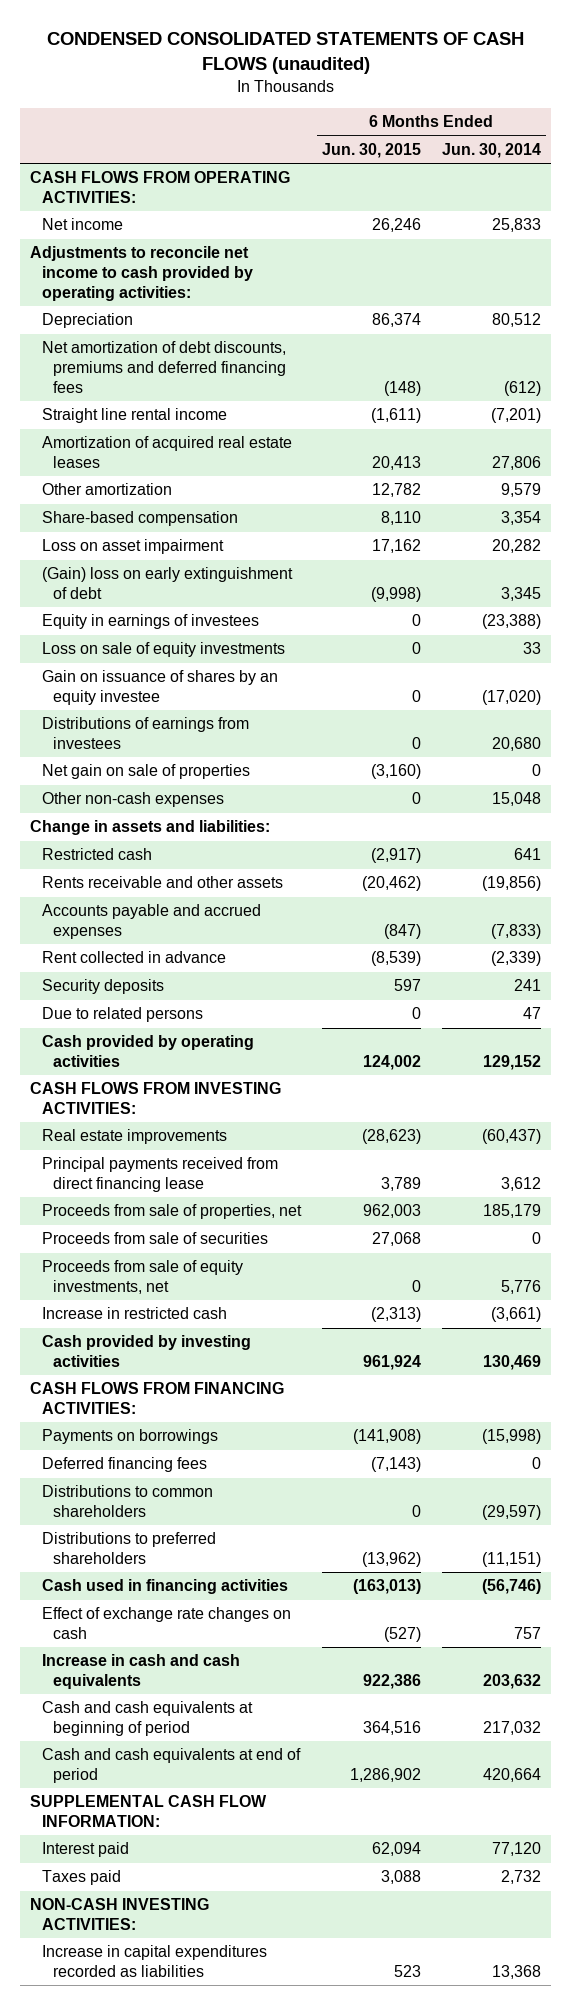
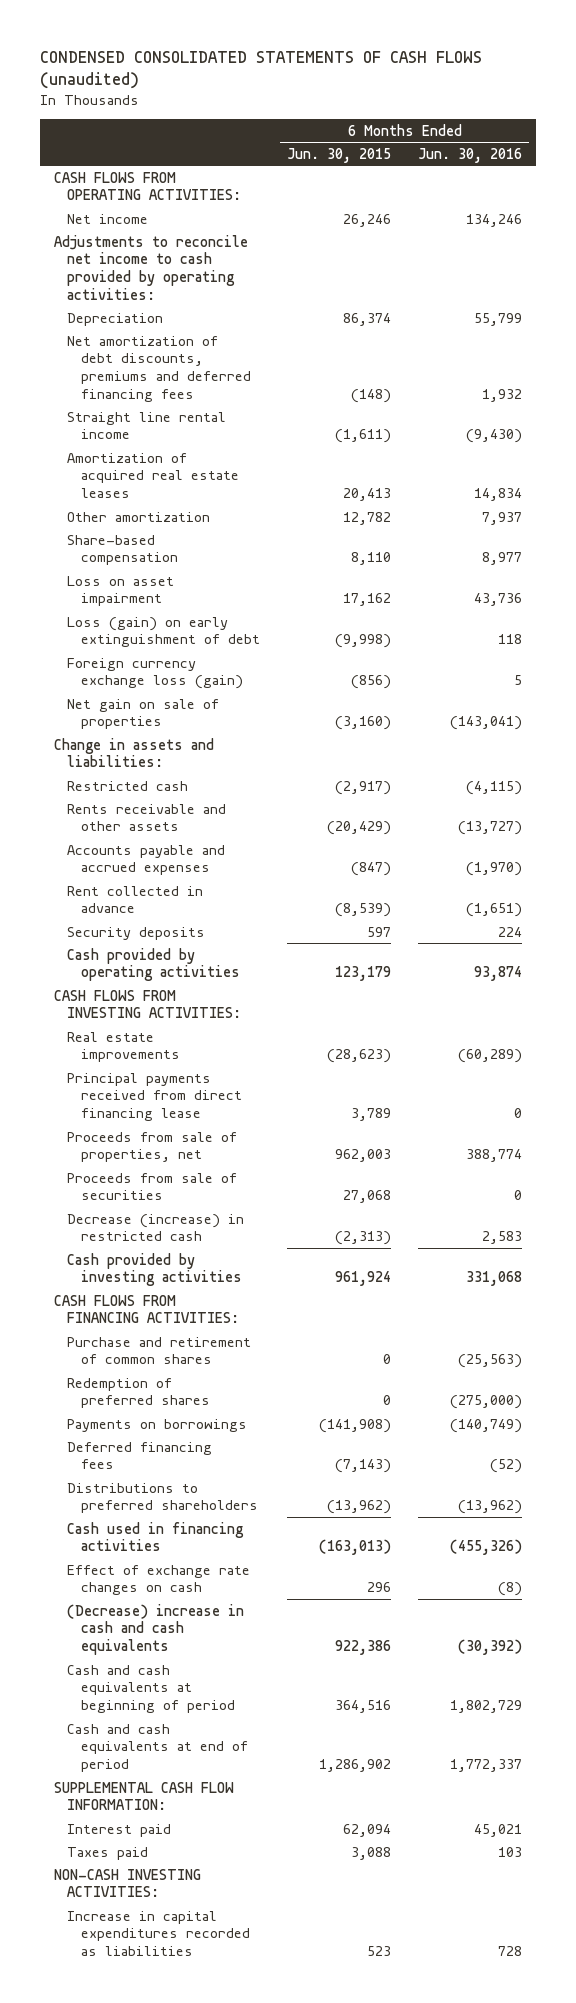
- | 6 Months Ended Jun. 30, 2015 | 6 Months Ended Jun. 30, 2014
+ | 6 Months Ended Jun. 30, 2015 | 6 Months Ended Jun. 30, 2016
- (Gain) loss on early extinguishment of debt | (9,998) | 3,345
- Equity in earnings of investees | 0 | (23,388)
- Loss on sale of equity investments | 0 | 33
- Gain on issuance of shares by an equity investee | 0 | (17,020)
- Distributions of earnings from investees | 0 | 20,680
+ Loss (gain) on early extinguishment of debt | (9,998) | 118
+ Foreign currency exchange loss (gain) | (856) | 5
- Other non-cash expenses | 0 | 15,048
- Rents receivable and other assets | (20,462) | (19,856)
+ Rents receivable and other assets | (20,429) | (13,727)
- Due to related persons | 0 | 47
- Cash provided by operating activities | 124,002 | 129,152
+ Cash provided by operating activities | 123,179 | 93,874
- Proceeds from sale of equity investments, net | 0 | 5,776
- Increase in restricted cash | (2,313) | (3,661)
+ Decrease (increase) in restricted cash | (2,313) | 2,583
+ Purchase and retirement of common shares | 0 | (25,563)
+ Redemption of preferred shares | 0 | (275,000)
- Distributions to common shareholders | 0 | (29,597)
- Effect of exchange rate changes on cash | (527) | 757
- Increase in cash and cash equivalents | 922,386 | 203,632
+ Effect of exchange rate changes on cash | 296 | (8)
+ (Decrease) increase in cash and cash equivalents | 922,386 | (30,392)

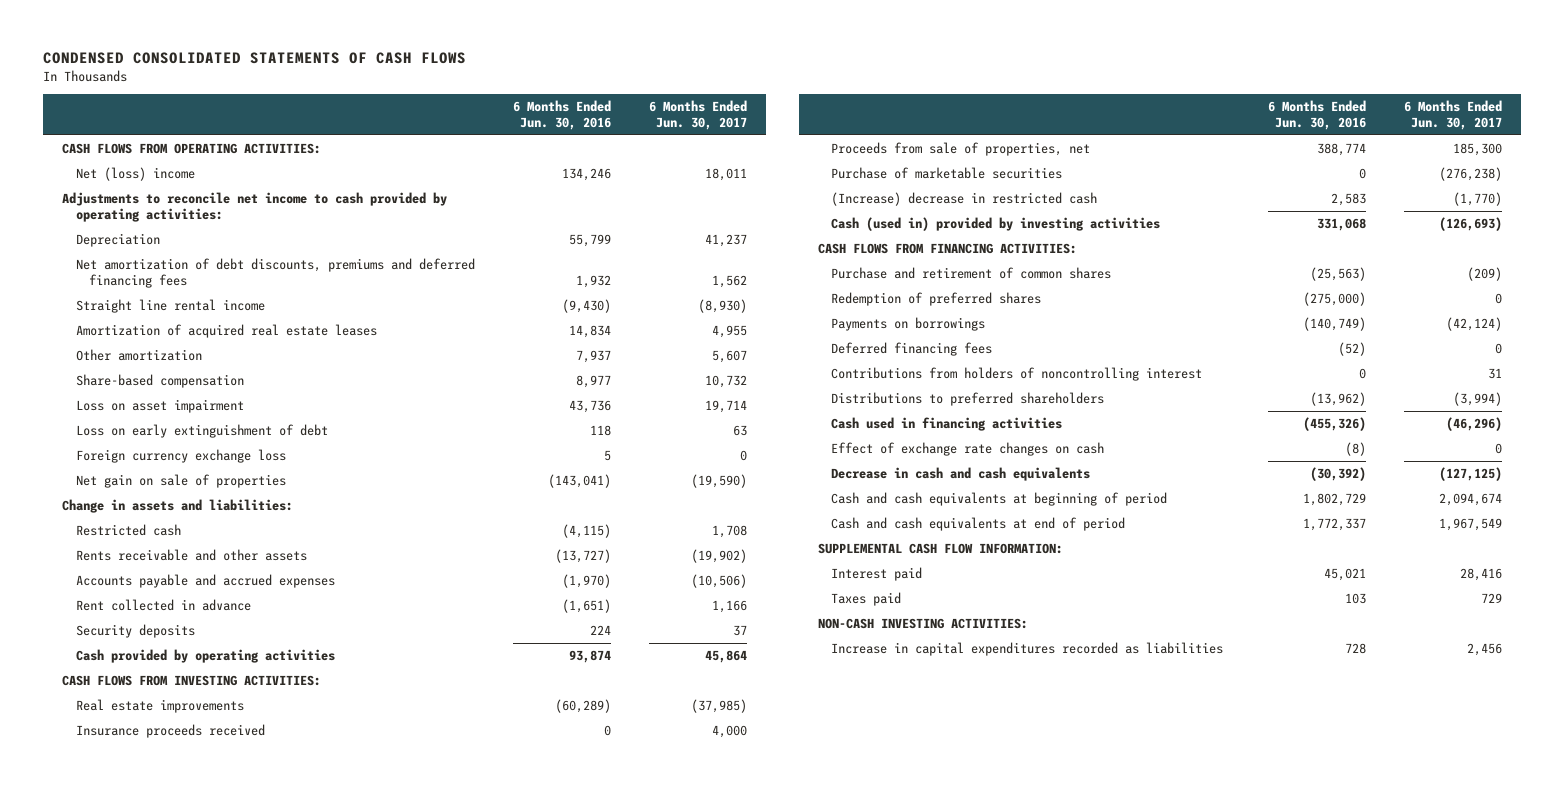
- CONDENSED CONSOLIDATED STATEMENTS OF CASH FLOWS (unaudited)
+ CONDENSED CONSOLIDATED STATEMENTS OF CASH FLOWS
- | 6 Months Ended Jun. 30, 2015 | 6 Months Ended Jun. 30, 2016
+ | 6 Months Ended Jun. 30, 2016 | 6 Months Ended Jun. 30, 2017
- Net income | 26,246 | 134,246
+ Net (loss) income | 134,246 | 18,011
- Loss (gain) on early extinguishment of debt | (9,998) | 118
- Foreign currency exchange loss (gain) | (856) | 5
+ Loss on early extinguishment of debt | 118 | 63
+ Foreign currency exchange loss | 5 | 0
- Principal payments received from direct financing lease | 3,789 | 0
+ Insurance proceeds received | 0 | 4,000
- Proceeds from sale of securities | 27,068 | 0
- Decrease (increase) in restricted cash | (2,313) | 2,583
- Cash provided by investing activities | 961,924 | 331,068
+ Purchase of marketable securities | 0 | (276,238)
+ (Increase) decrease in restricted cash | 2,583 | (1,770)
+ Cash (used in) provided by investing activities | 331,068 | (126,693)
+ Contributions from holders of noncontrolling interest | 0 | 31
- (Decrease) increase in cash and cash equivalents | 922,386 | (30,392)
+ Decrease in cash and cash equivalents | (30,392) | (127,125)

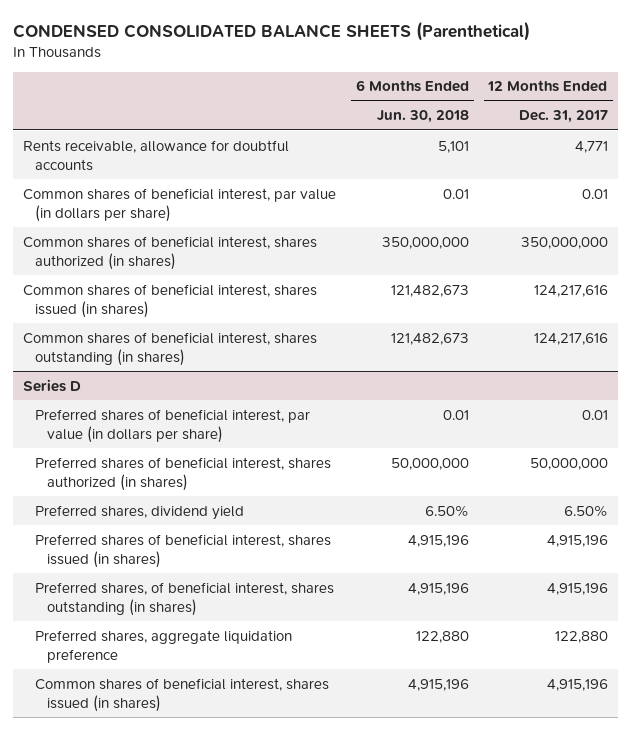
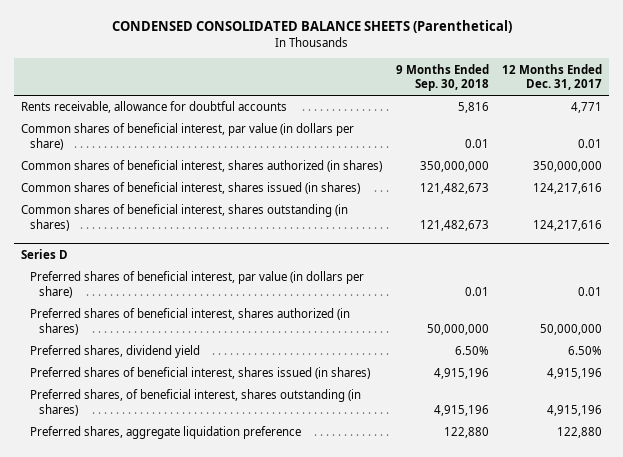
- | 6 Months Ended Jun. 30, 2018 | 12 Months Ended Dec. 31, 2017
+ | 9 Months Ended Sep. 30, 2018 | 12 Months Ended Dec. 31, 2017
@ Series D
- Common shares of beneficial interest, shares issued (in shares) | 4,915,196 | 4,915,196

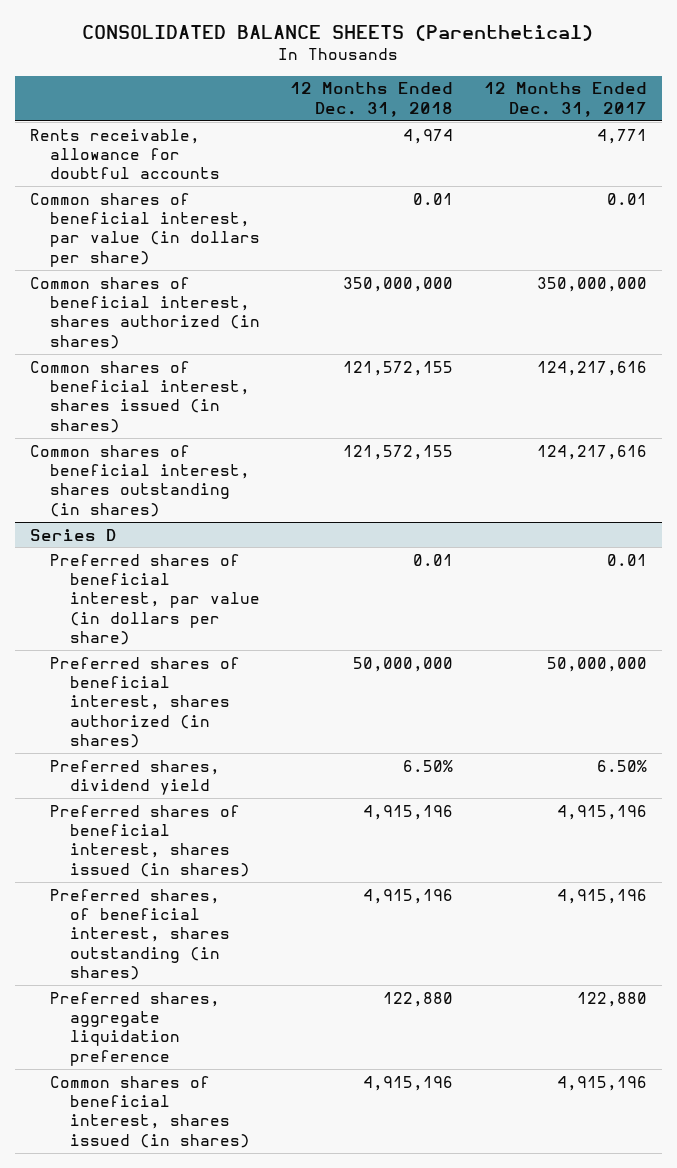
- CONDENSED CONSOLIDATED BALANCE SHEETS (Parenthetical)
+ CONSOLIDATED BALANCE SHEETS (Parenthetical)
- | 9 Months Ended Sep. 30, 2018 | 12 Months Ended Dec. 31, 2017
+ | 12 Months Ended Dec. 31, 2018 | 12 Months Ended Dec. 31, 2017
@ Series D
+ Common shares of beneficial interest, shares issued (in shares) | 4,915,196 | 4,915,196

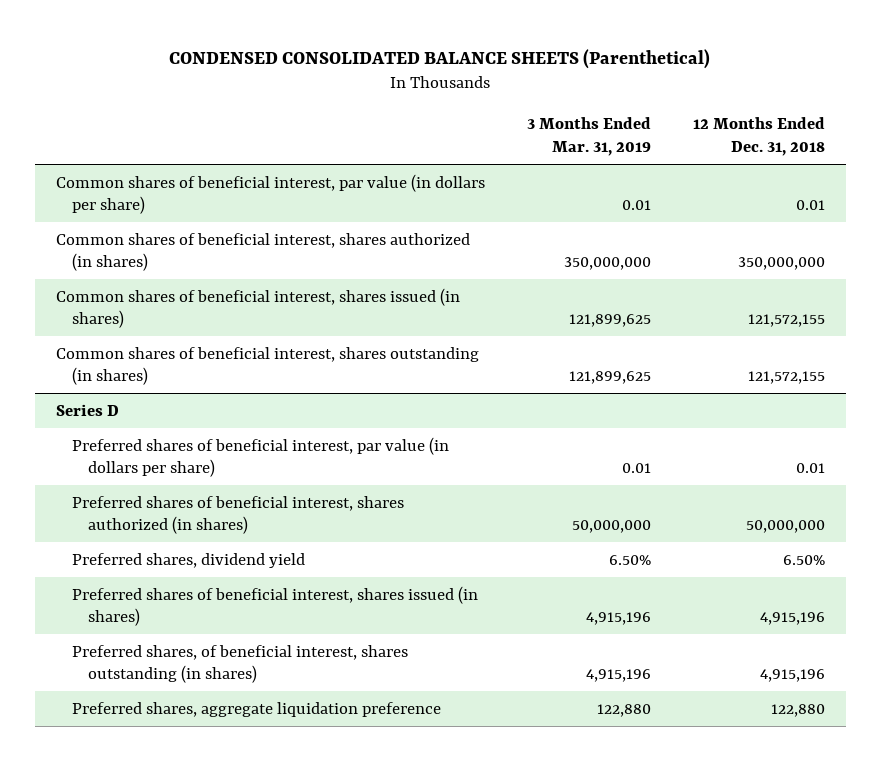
- CONSOLIDATED BALANCE SHEETS (Parenthetical)
+ CONDENSED CONSOLIDATED BALANCE SHEETS (Parenthetical)
- | 12 Months Ended Dec. 31, 2018 | 12 Months Ended Dec. 31, 2017
+ | 3 Months Ended Mar. 31, 2019 | 12 Months Ended Dec. 31, 2018
- Rents receivable, allowance for doubtful accounts | 4,974 | 4,771
@ Series D
- Common shares of beneficial interest, shares issued (in shares) | 4,915,196 | 4,915,196

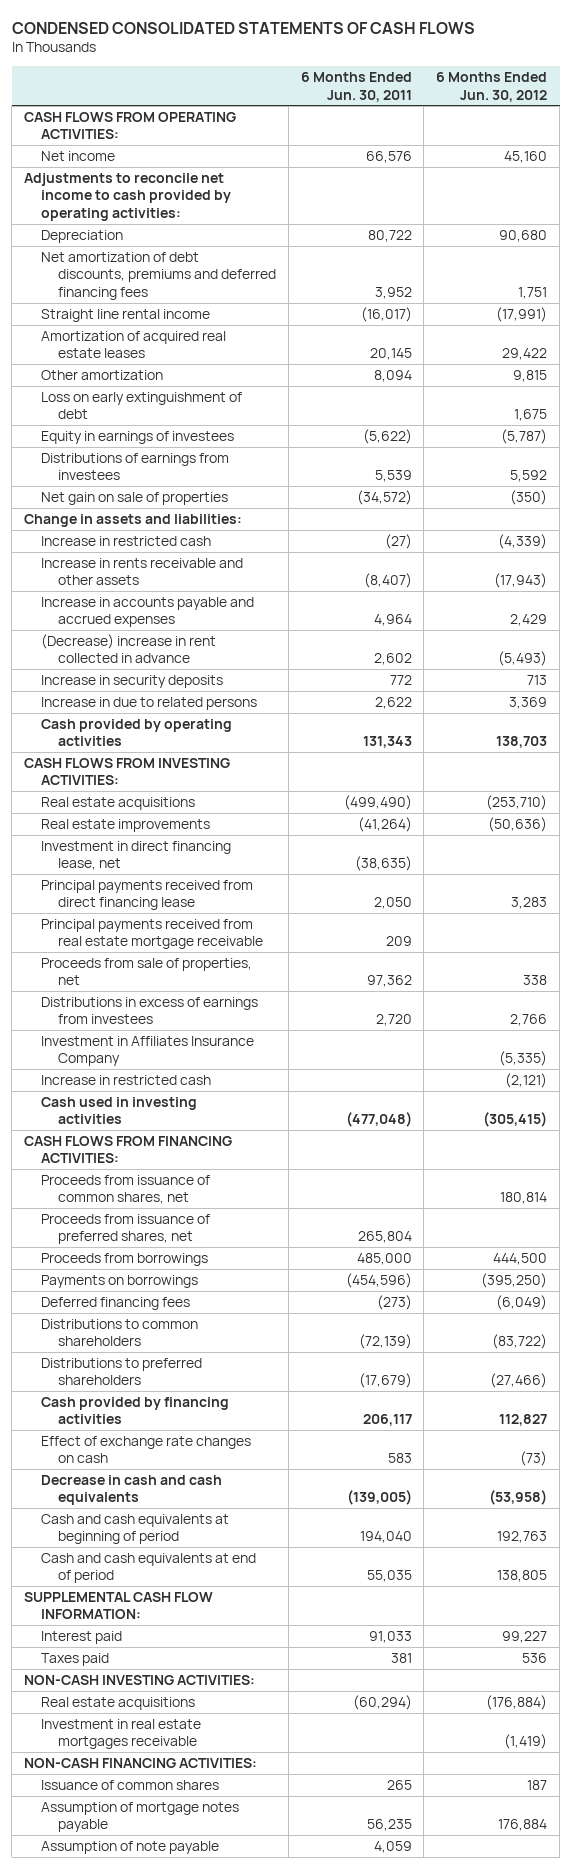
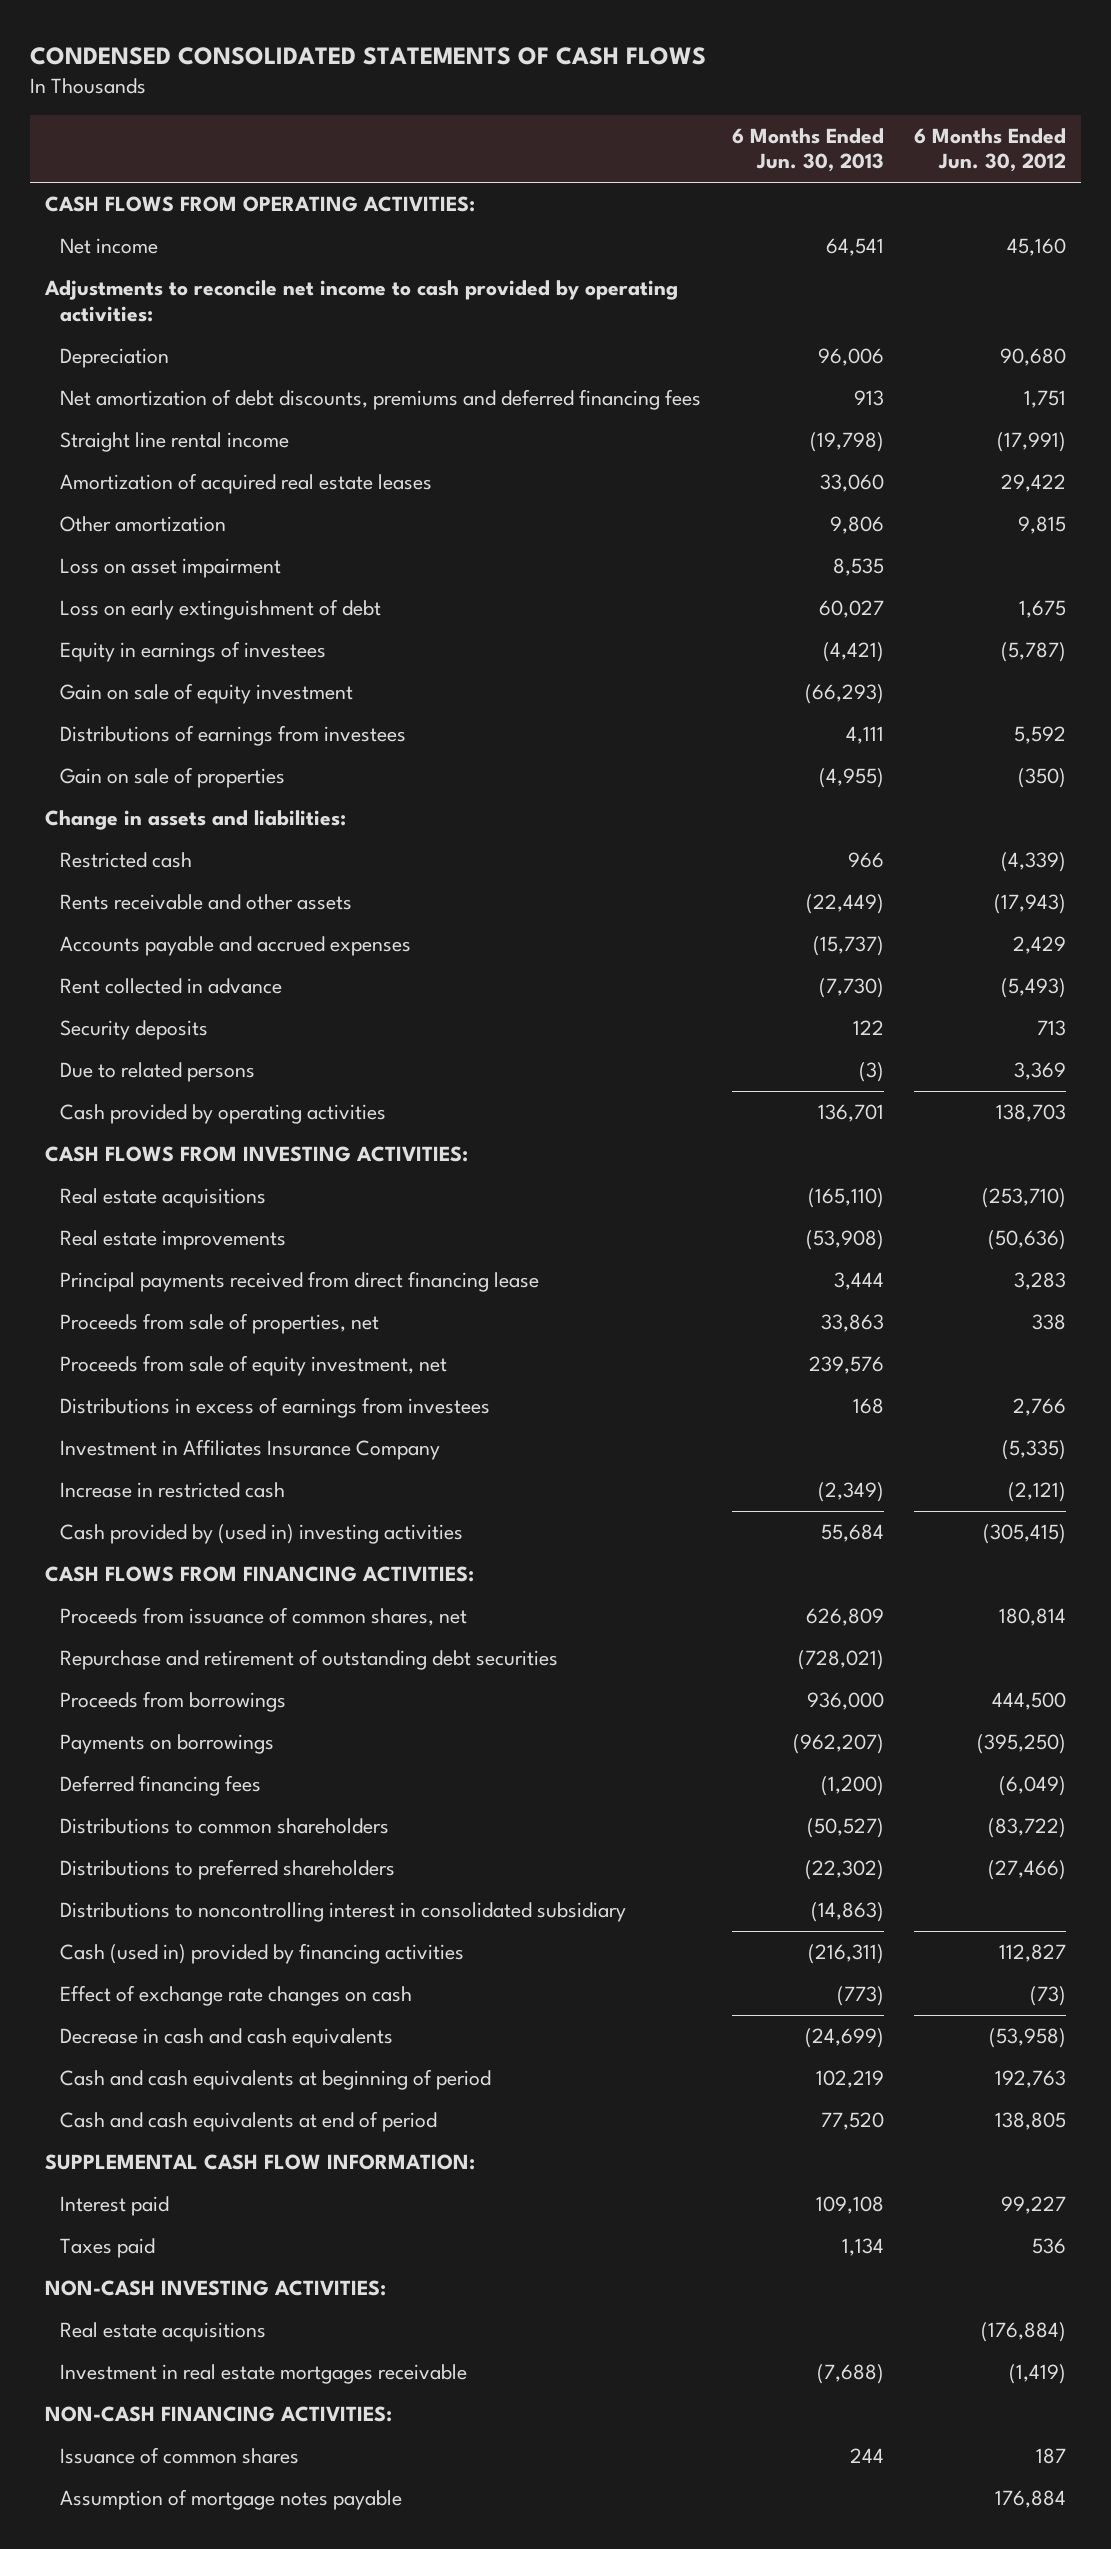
- | 6 Months Ended Jun. 30, 2011 | 6 Months Ended Jun. 30, 2012
+ | 6 Months Ended Jun. 30, 2013 | 6 Months Ended Jun. 30, 2012
+ Loss on asset impairment | 8,535 |
+ Gain on sale of equity investment | (66,293) |
- Net gain on sale of properties | (34,572) | (350)
+ Gain on sale of properties | (4,955) | (350)
- Increase in restricted cash | (27) | (4,339)
- Increase in rents receivable and other assets | (8,407) | (17,943)
- Increase in accounts payable and accrued expenses | 4,964 | 2,429
- (Decrease) increase in rent collected in advance | 2,602 | (5,493)
- Increase in security deposits | 772 | 713
- Increase in due to related persons | 2,622 | 3,369
+ Restricted cash | 966 | (4,339)
+ Rents receivable and other assets | (22,449) | (17,943)
+ Accounts payable and accrued expenses | (15,737) | 2,429
+ Rent collected in advance | (7,730) | (5,493)
+ Security deposits | 122 | 713
+ Due to related persons | (3) | 3,369
- Investment in direct financing lease, net | (38,635) |
- Principal payments received from real estate mortgage receivable | 209 |
+ Proceeds from sale of equity investment, net | 239,576 |
- Cash used in investing activities | (477,048) | (305,415)
+ Cash provided by (used in) investing activities | 55,684 | (305,415)
- Proceeds from issuance of preferred shares, net | 265,804 |
+ Repurchase and retirement of outstanding debt securities | (728,021) |
- Cash provided by financing activities | 206,117 | 112,827
+ Distributions to noncontrolling interest in consolidated subsidiary | (14,863) |
+ Cash (used in) provided by financing activities | (216,311) | 112,827
- Assumption of note payable | 4,059 |

